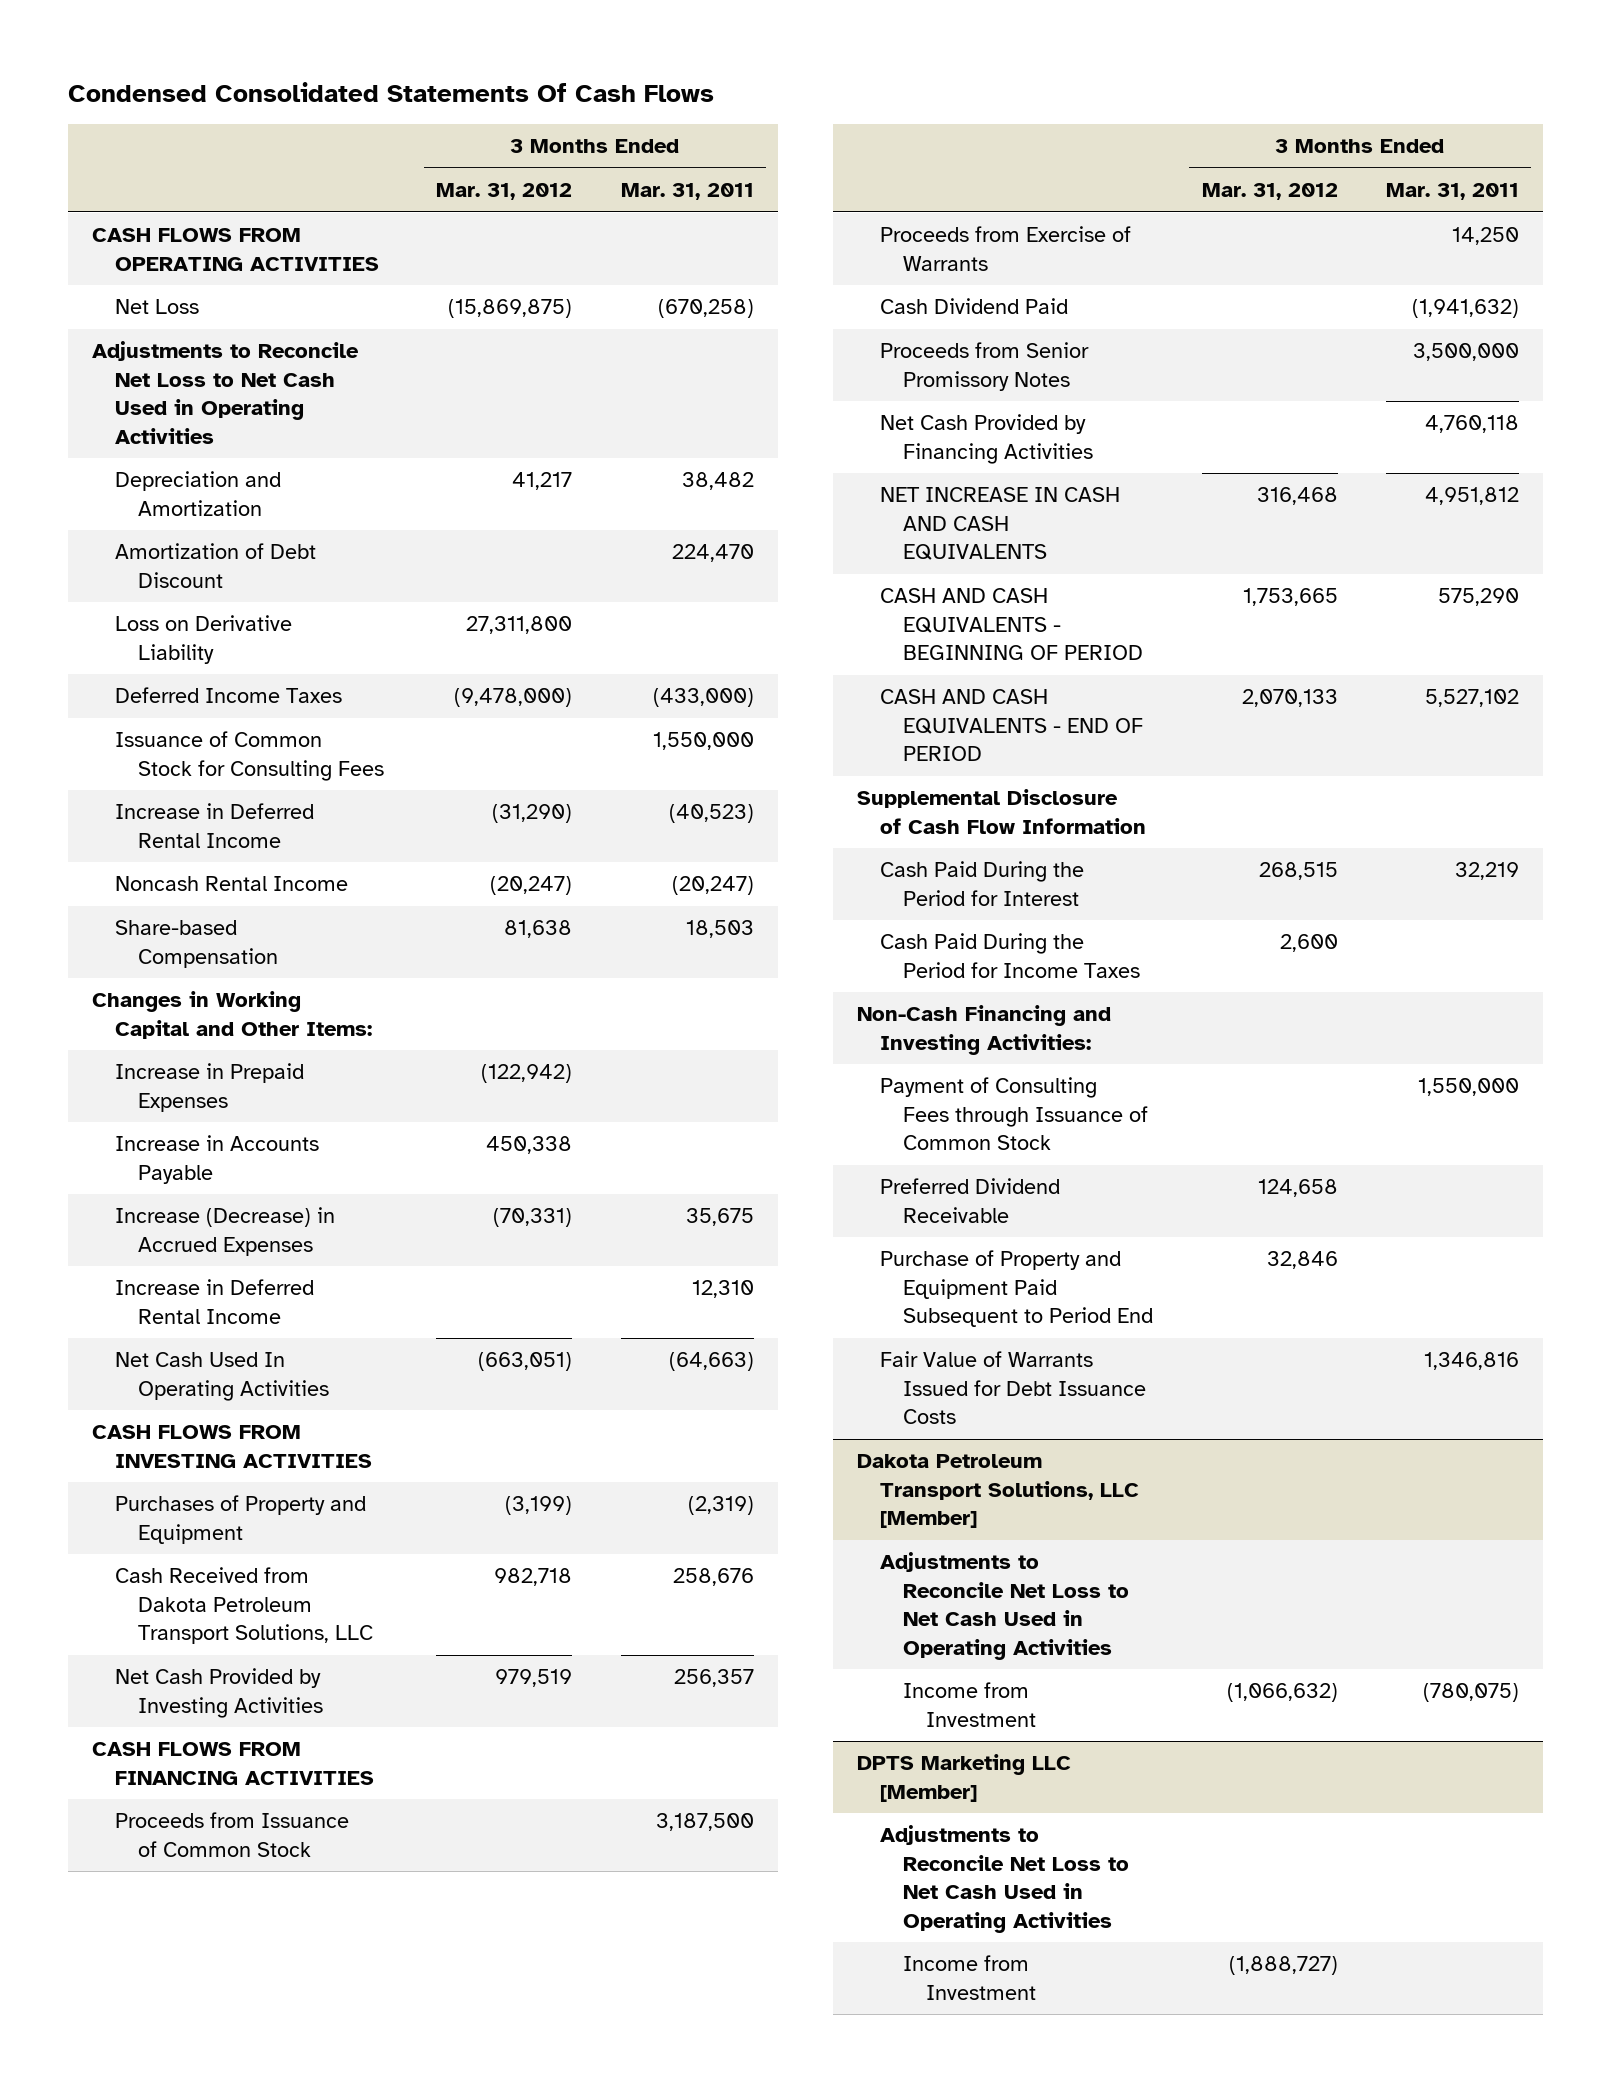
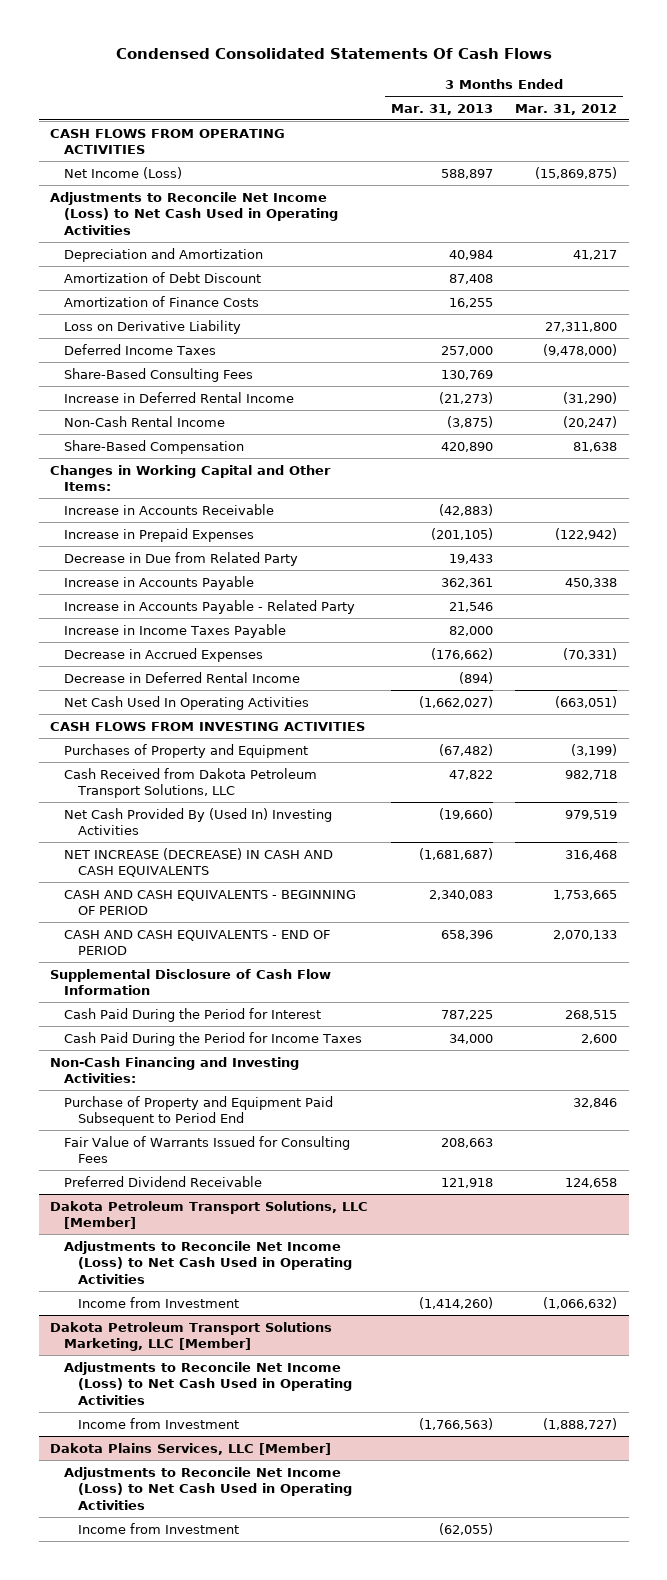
- | 3 Months Ended Mar. 31, 2012 | 3 Months Ended Mar. 31, 2011
+ | 3 Months Ended Mar. 31, 2013 | 3 Months Ended Mar. 31, 2012
- Net Loss | (15,869,875) | (670,258)
- Adjustments to Reconcile Net Loss to Net Cash Used in Operating Activities
+ Net Income (Loss) | 588,897 | (15,869,875)
+ Adjustments to Reconcile Net Income (Loss) to Net Cash Used in Operating Activities
+ Amortization of Finance Costs | 16,255 |
- Issuance of Common Stock for Consulting Fees | | 1,550,000
+ Share-Based Consulting Fees | 130,769 |
- Noncash Rental Income | (20,247) | (20,247)
- Share-based Compensation | 81,638 | 18,503
+ Non-Cash Rental Income | (3,875) | (20,247)
+ Share-Based Compensation | 420,890 | 81,638
+ Increase in Accounts Receivable | (42,883) |
+ Decrease in Due from Related Party | 19,433 |
- Increase (Decrease) in Accrued Expenses | (70,331) | 35,675
- Increase in Deferred Rental Income | | 12,310
+ Increase in Accounts Payable - Related Party | 21,546 |
+ Increase in Income Taxes Payable | 82,000 |
+ Decrease in Accrued Expenses | (176,662) | (70,331)
+ Decrease in Deferred Rental Income | (894) |
- Net Cash Provided by Investing Activities | 979,519 | 256,357
- CASH FLOWS FROM FINANCING ACTIVITIES
- Proceeds from Issuance of Common Stock | | 3,187,500
- Proceeds from Exercise of Warrants | | 14,250
- Cash Dividend Paid | | (1,941,632)
- Proceeds from Senior Promissory Notes | | 3,500,000
- Net Cash Provided by Financing Activities | | 4,760,118
- NET INCREASE IN CASH AND CASH EQUIVALENTS | 316,468 | 4,951,812
+ Net Cash Provided By (Used In) Investing Activities | (19,660) | 979,519
+ NET INCREASE (DECREASE) IN CASH AND CASH EQUIVALENTS | (1,681,687) | 316,468
- Payment of Consulting Fees through Issuance of Common Stock | | 1,550,000
- Fair Value of Warrants Issued for Debt Issuance Costs | | 1,346,816
+ Fair Value of Warrants Issued for Consulting Fees | 208,663 |
moved down: Preferred Dividend Receivable | 121,918 | 124,658
@ Dakota Petroleum Transport Solutions, LLC [Member]
- Adjustments to Reconcile Net Loss to Net Cash Used in Operating Activities
+ Adjustments to Reconcile Net Income (Loss) to Net Cash Used in Operating Activities
- DPTS Marketing LLC [Member]
- Adjustments to Reconcile Net Loss to Net Cash Used in Operating Activities
+ Dakota Petroleum Transport Solutions Marketing, LLC [Member]
+ Adjustments to Reconcile Net Income (Loss) to Net Cash Used in Operating Activities
+ Dakota Plains Services, LLC [Member]
+ Adjustments to Reconcile Net Income (Loss) to Net Cash Used in Operating Activities
+ Income from Investment | (62,055) |

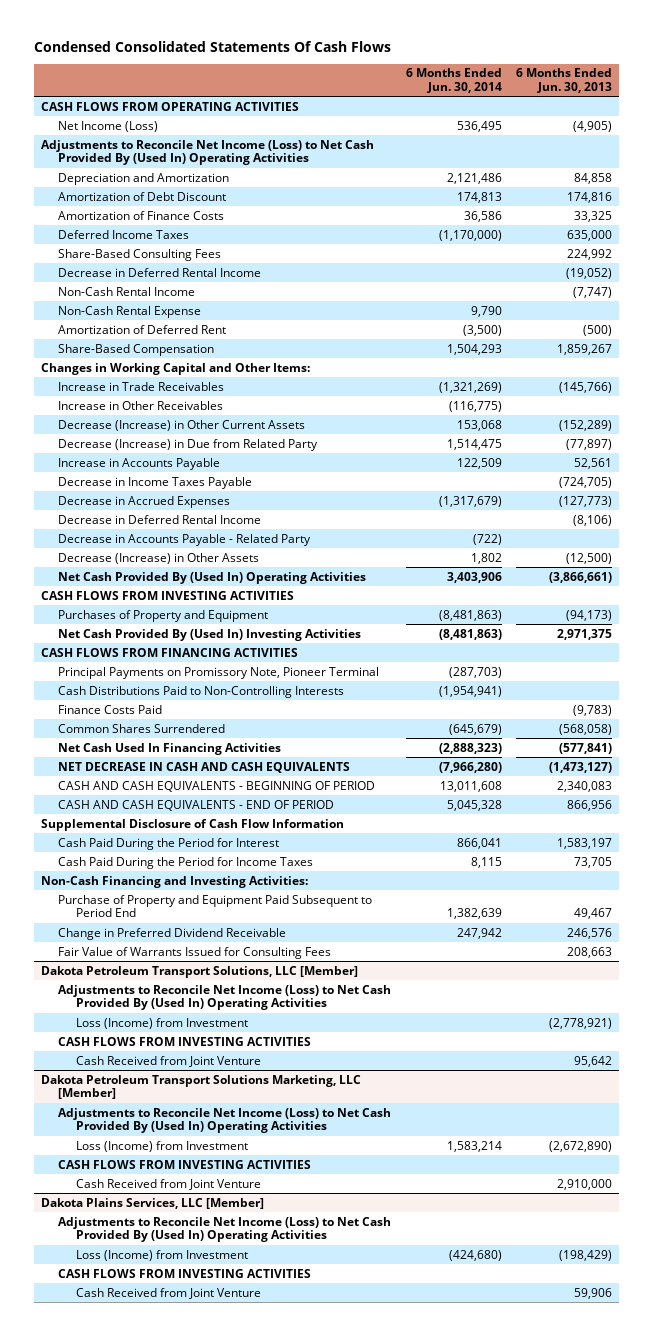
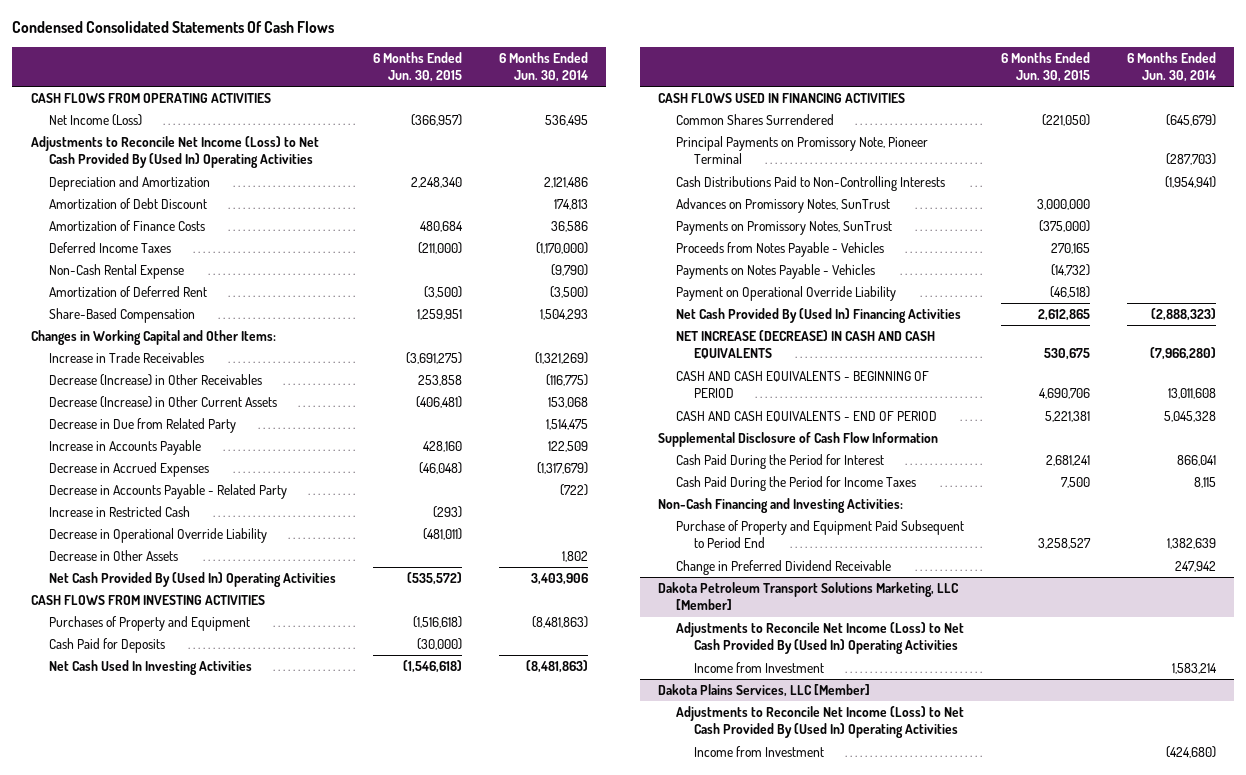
- | 6 Months Ended Jun. 30, 2014 | 6 Months Ended Jun. 30, 2013
+ | 6 Months Ended Jun. 30, 2015 | 6 Months Ended Jun. 30, 2014
- Share-Based Consulting Fees | | 224,992
- Decrease in Deferred Rental Income | | (19,052)
- Non-Cash Rental Income | | (7,747)
- Non-Cash Rental Expense | 9,790 |
+ Non-Cash Rental Expense | | (9,790)
- Increase in Other Receivables | (116,775) |
+ Decrease (Increase) in Other Receivables | 253,858 | (116,775)
- Decrease (Increase) in Due from Related Party | 1,514,475 | (77,897)
+ Decrease in Due from Related Party | | 1,514,475
- Decrease in Income Taxes Payable | | (724,705)
- Decrease in Deferred Rental Income | | (8,106)
- Decrease (Increase) in Other Assets | 1,802 | (12,500)
+ Increase in Restricted Cash | (293) |
+ Decrease in Operational Override Liability | (481,011) |
+ Decrease in Other Assets | | 1,802
- Net Cash Provided By (Used In) Investing Activities | (8,481,863) | 2,971,375
- CASH FLOWS FROM FINANCING ACTIVITIES
+ Cash Paid for Deposits | (30,000) |
+ Net Cash Used In Investing Activities | (1,546,618) | (8,481,863)
+ CASH FLOWS USED IN FINANCING ACTIVITIES
moved up: Common Shares Surrendered | (221,050) | (645,679)
- Finance Costs Paid | | (9,783)
- Net Cash Used In Financing Activities | (2,888,323) | (577,841)
- NET DECREASE IN CASH AND CASH EQUIVALENTS | (7,966,280) | (1,473,127)
+ Advances on Promissory Notes, SunTrust | 3,000,000 |
+ Payments on Promissory Notes, SunTrust | (375,000) |
+ Proceeds from Notes Payable - Vehicles | 270,165 |
+ Payments on Notes Payable - Vehicles | (14,732) |
+ Payment on Operational Override Liability | (46,518) |
+ Net Cash Provided By (Used In) Financing Activities | 2,612,865 | (2,888,323)
+ NET INCREASE (DECREASE) IN CASH AND CASH EQUIVALENTS | 530,675 | (7,966,280)
- Fair Value of Warrants Issued for Consulting Fees | | 208,663
- Dakota Petroleum Transport Solutions, LLC [Member]
- Adjustments to Reconcile Net Income (Loss) to Net Cash Provided By (Used In) Operating Activities
- Loss (Income) from Investment | | (2,778,921)
- CASH FLOWS FROM INVESTING ACTIVITIES
- Cash Received from Joint Venture | | 95,642
@ Dakota Petroleum Transport Solutions Marketing, LLC [Member]
- Loss (Income) from Investment | 1,583,214 | (2,672,890)
- CASH FLOWS FROM INVESTING ACTIVITIES
- Cash Received from Joint Venture | | 2,910,000
+ Income from Investment | | 1,583,214
@ Dakota Plains Services, LLC [Member]
- Loss (Income) from Investment | (424,680) | (198,429)
- CASH FLOWS FROM INVESTING ACTIVITIES
- Cash Received from Joint Venture | | 59,906
+ Income from Investment | | (424,680)

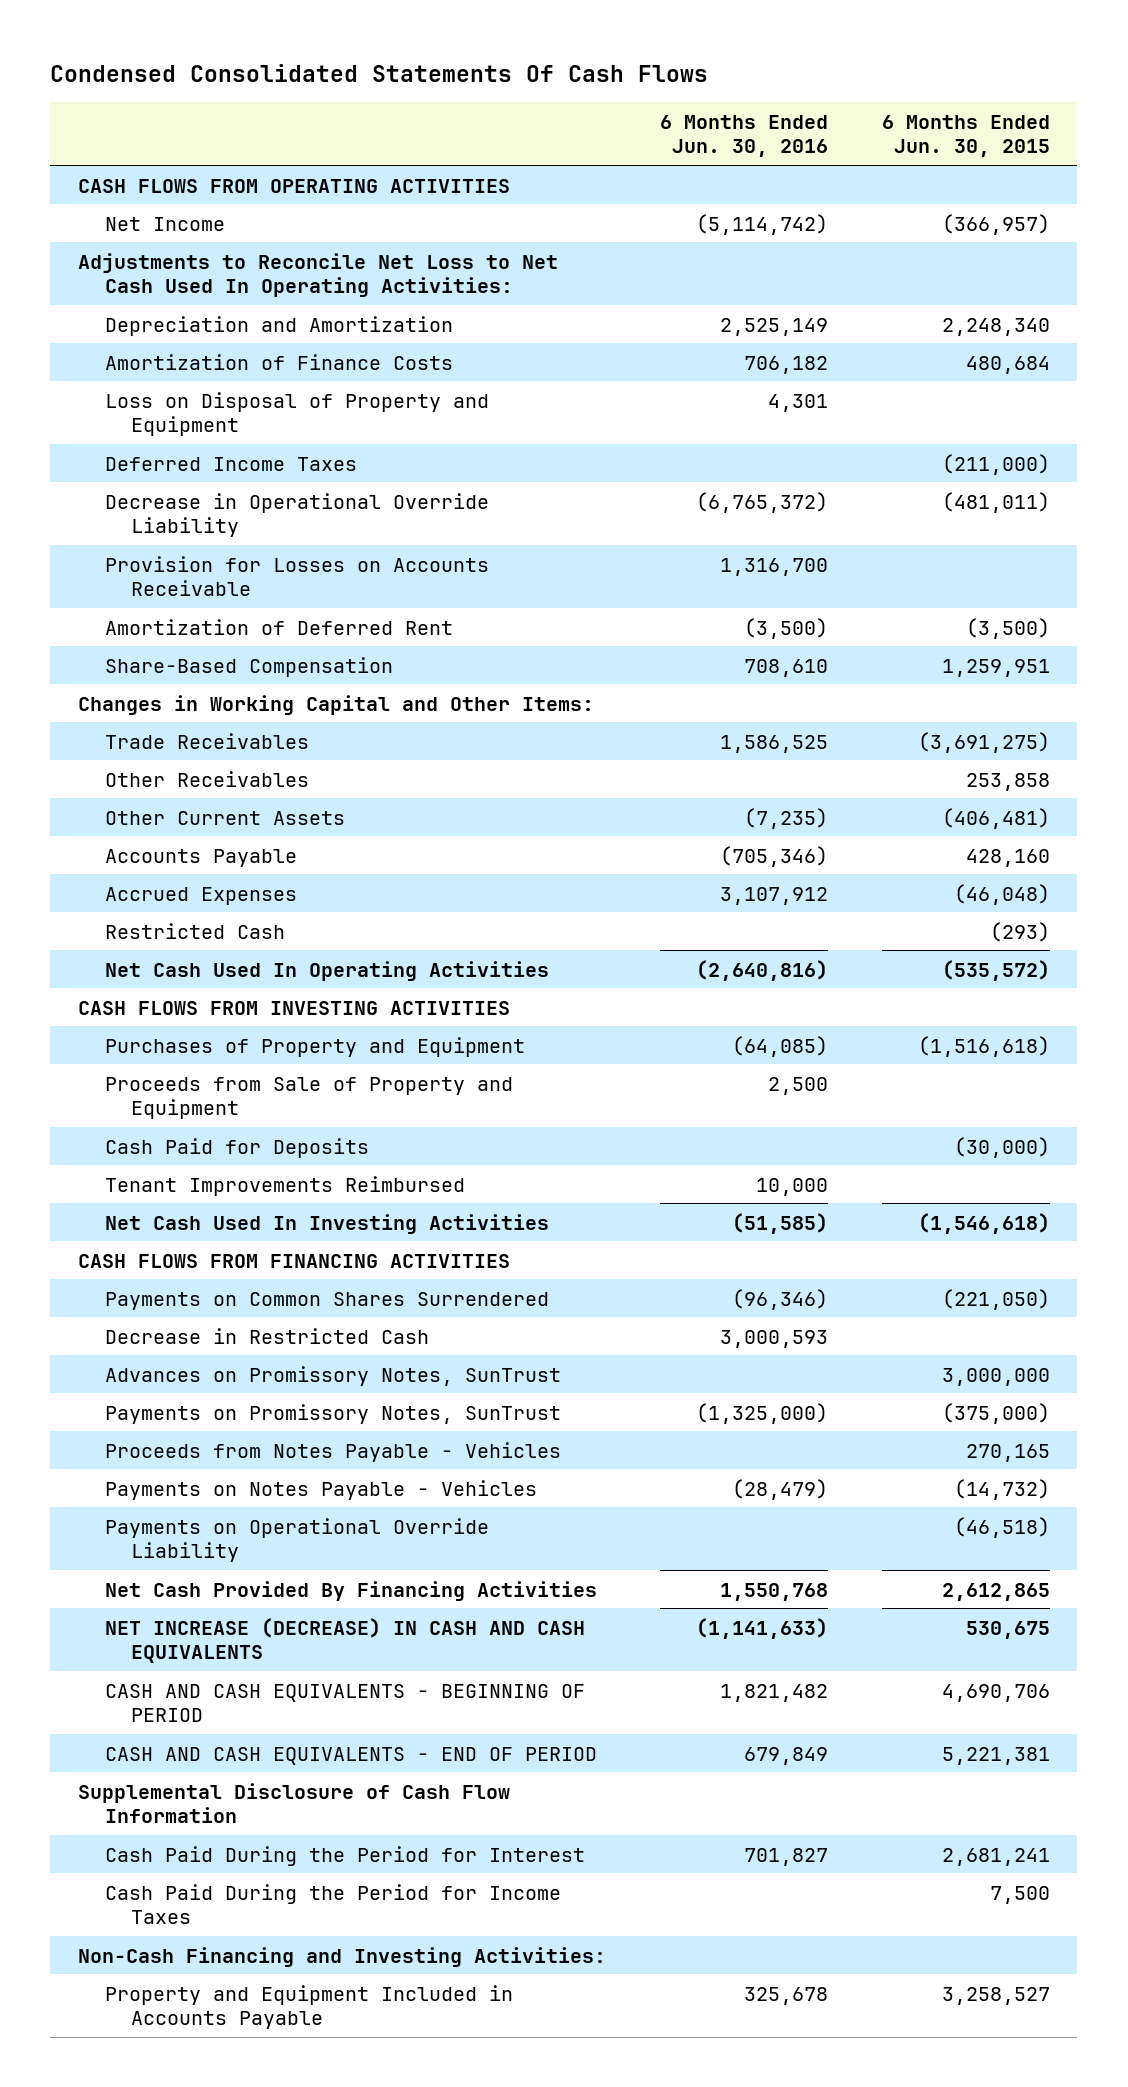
- | 6 Months Ended Jun. 30, 2015 | 6 Months Ended Jun. 30, 2014
+ | 6 Months Ended Jun. 30, 2016 | 6 Months Ended Jun. 30, 2015
- Net Income (Loss) | (366,957) | 536,495
- Adjustments to Reconcile Net Income (Loss) to Net Cash Provided By (Used In) Operating Activities
+ Net Income | (5,114,742) | (366,957)
+ Adjustments to Reconcile Net Loss to Net Cash Used In Operating Activities:
- Amortization of Debt Discount | | 174,813
+ Loss on Disposal of Property and Equipment | 4,301 |
- Non-Cash Rental Expense | | (9,790)
moved up: Decrease in Operational Override Liability | (6,765,372) | (481,011)
+ Provision for Losses on Accounts Receivable | 1,316,700 |
- Increase in Trade Receivables | (3,691,275) | (1,321,269)
- Decrease (Increase) in Other Receivables | 253,858 | (116,775)
- Decrease (Increase) in Other Current Assets | (406,481) | 153,068
- Decrease in Due from Related Party | | 1,514,475
- Increase in Accounts Payable | 428,160 | 122,509
- Decrease in Accrued Expenses | (46,048) | (1,317,679)
- Decrease in Accounts Payable - Related Party | | (722)
- Increase in Restricted Cash | (293) |
- Decrease in Other Assets | | 1,802
- Net Cash Provided By (Used In) Operating Activities | (535,572) | 3,403,906
+ Trade Receivables | 1,586,525 | (3,691,275)
+ Other Receivables | | 253,858
+ Other Current Assets | (7,235) | (406,481)
+ Accounts Payable | (705,346) | 428,160
+ Accrued Expenses | 3,107,912 | (46,048)
+ Restricted Cash | | (293)
+ Net Cash Used In Operating Activities | (2,640,816) | (535,572)
+ Proceeds from Sale of Property and Equipment | 2,500 |
+ Tenant Improvements Reimbursed | 10,000 |
- CASH FLOWS USED IN FINANCING ACTIVITIES
- Common Shares Surrendered | (221,050) | (645,679)
- Principal Payments on Promissory Note, Pioneer Terminal | | (287,703)
- Cash Distributions Paid to Non-Controlling Interests | | (1,954,941)
+ CASH FLOWS FROM FINANCING ACTIVITIES
+ Payments on Common Shares Surrendered | (96,346) | (221,050)
+ Decrease in Restricted Cash | 3,000,593 |
- Payment on Operational Override Liability | (46,518) |
- Net Cash Provided By (Used In) Financing Activities | 2,612,865 | (2,888,323)
+ Payments on Operational Override Liability | | (46,518)
+ Net Cash Provided By Financing Activities | 1,550,768 | 2,612,865
- Purchase of Property and Equipment Paid Subsequent to Period End | 3,258,527 | 1,382,639
- Change in Preferred Dividend Receivable | | 247,942
- Dakota Petroleum Transport Solutions Marketing, LLC [Member]
- Adjustments to Reconcile Net Income (Loss) to Net Cash Provided By (Used In) Operating Activities
- Income from Investment | | 1,583,214
- Dakota Plains Services, LLC [Member]
- Adjustments to Reconcile Net Income (Loss) to Net Cash Provided By (Used In) Operating Activities
- Income from Investment | | (424,680)
+ Property and Equipment Included in Accounts Payable | 325,678 | 3,258,527

